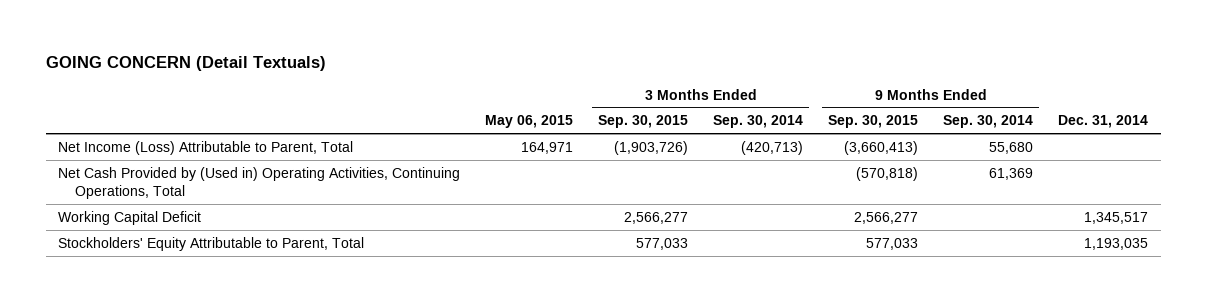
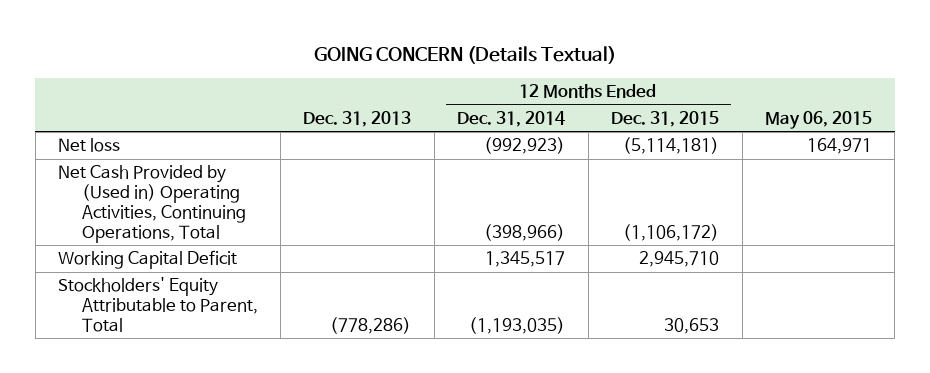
- GOING CONCERN (Detail Textuals)
+ GOING CONCERN (Details Textual)
- | May 06, 2015 | 3 Months Ended Sep. 30, 2015 | 3 Months Ended Sep. 30, 2014 | 9 Months Ended Sep. 30, 2015 | 9 Months Ended Sep. 30, 2014 | Dec. 31, 2014
+ | Dec. 31, 2013 | 12 Months Ended Dec. 31, 2014 | 12 Months Ended Dec. 31, 2015 | May 06, 2015
- Net Income (Loss) Attributable to Parent, Total | 164,971 | (1,903,726) | (420,713) | (3,660,413) | 55,680 |
+ Net loss | | (992,923) | (5,114,181) | 164,971

